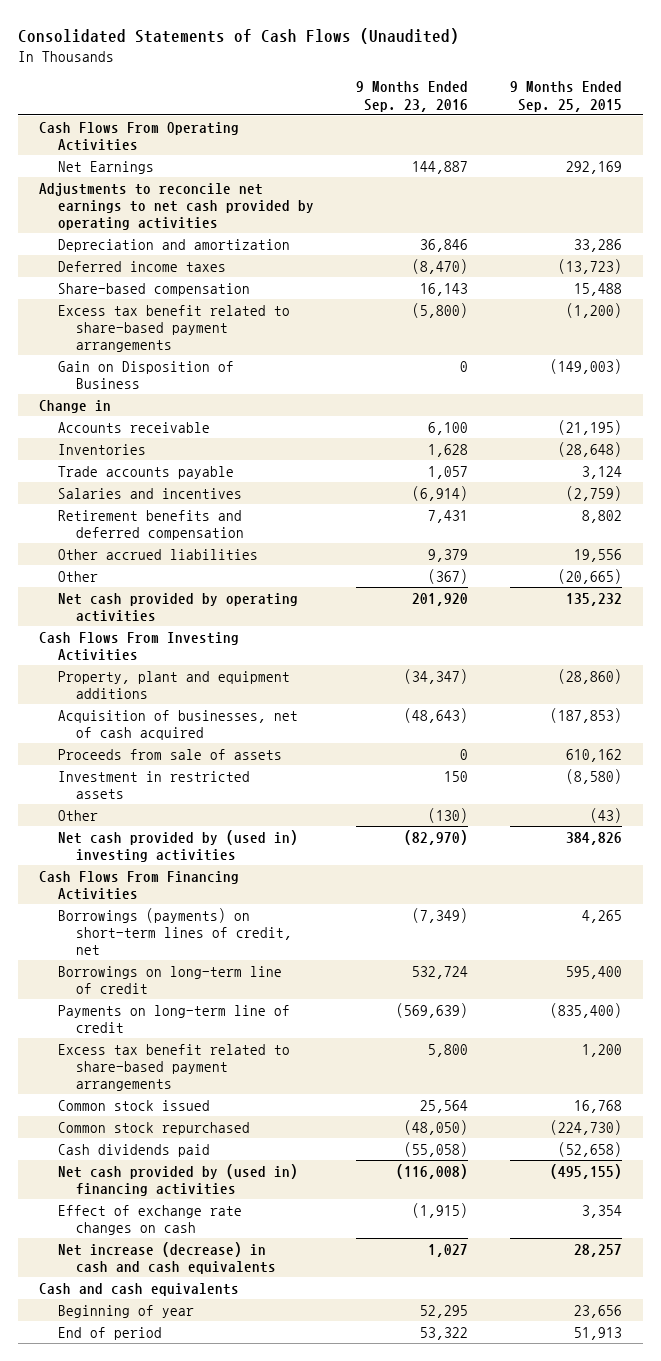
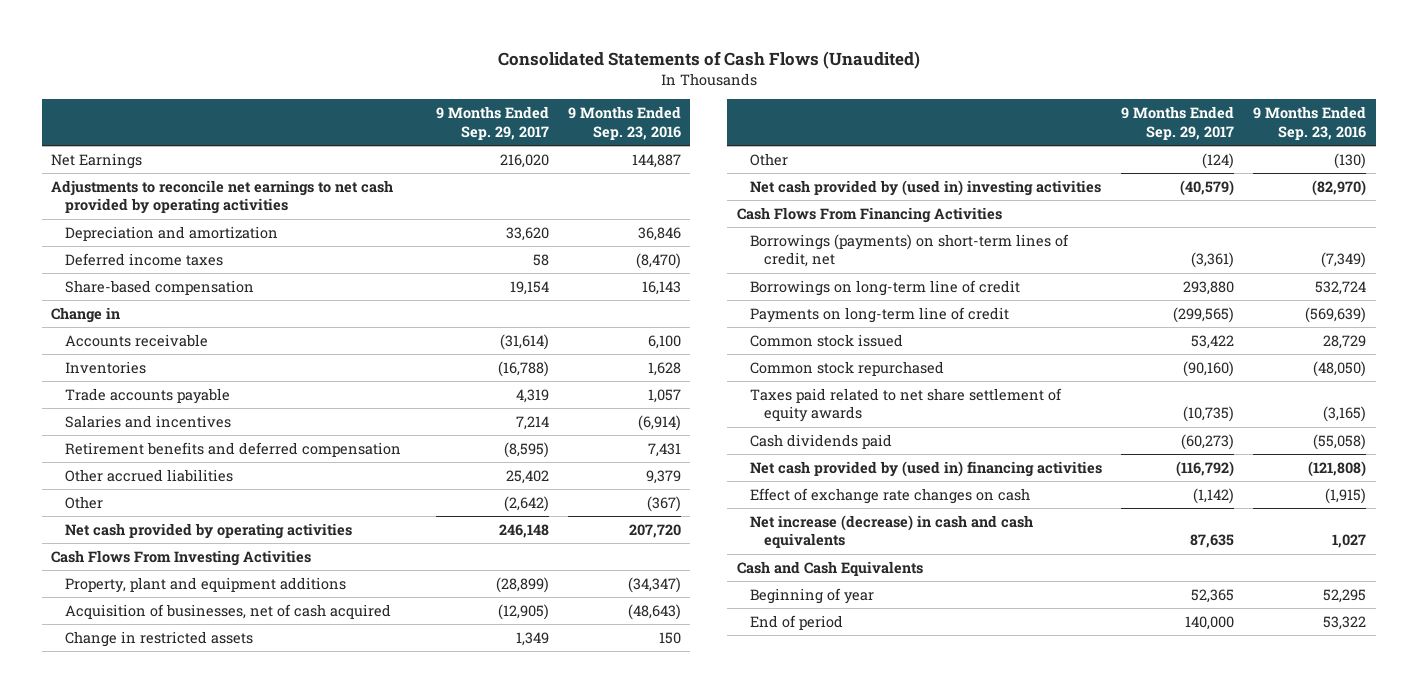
- | 9 Months Ended Sep. 23, 2016 | 9 Months Ended Sep. 25, 2015
+ | 9 Months Ended Sep. 29, 2017 | 9 Months Ended Sep. 23, 2016
- Cash Flows From Operating Activities
- Excess tax benefit related to share-based payment arrangements | (5,800) | (1,200)
- Gain on Disposition of Business | 0 | (149,003)
- Net cash provided by operating activities | 201,920 | 135,232
+ Net cash provided by operating activities | 246,148 | 207,720
- Proceeds from sale of assets | 0 | 610,162
- Investment in restricted assets | 150 | (8,580)
+ Change in restricted assets | 1,349 | 150
- Excess tax benefit related to share-based payment arrangements | 5,800 | 1,200
- Common stock issued | 25,564 | 16,768
+ Common stock issued | 53,422 | 28,729
+ Taxes paid related to net share settlement of equity awards | (10,735) | (3,165)
- Net cash provided by (used in) financing activities | (116,008) | (495,155)
+ Net cash provided by (used in) financing activities | (116,792) | (121,808)
- Cash and cash equivalents
+ Cash and Cash Equivalents

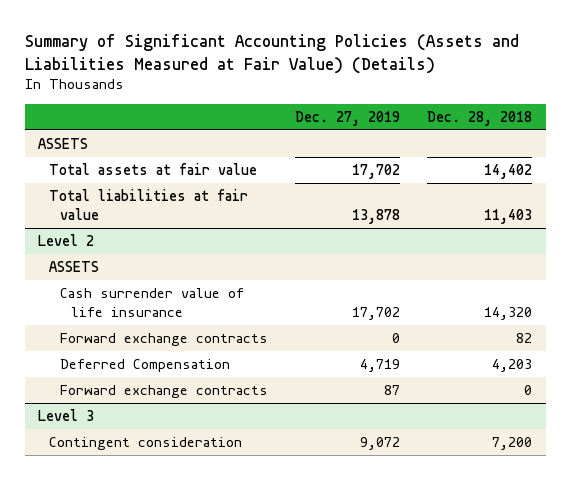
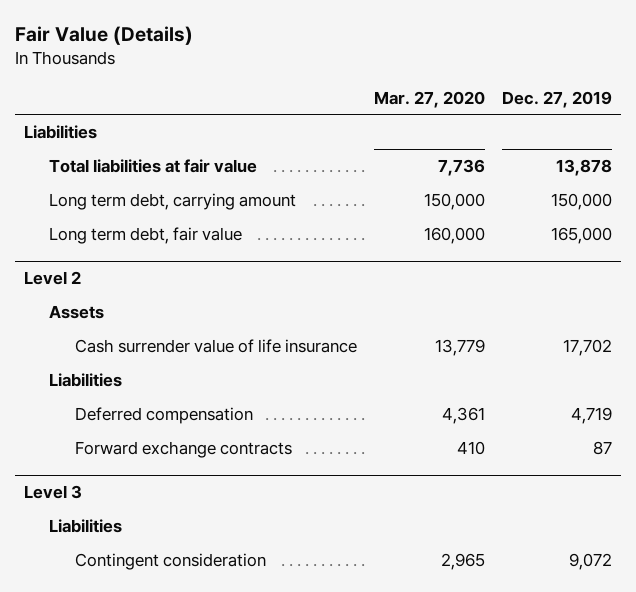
- Summary of Significant Accounting Policies (Assets and Liabilities Measured at Fair Value) (Details)
+ Fair Value (Details)
- | Dec. 27, 2019 | Dec. 28, 2018
+ | Mar. 27, 2020 | Dec. 27, 2019
- ASSETS
- Total assets at fair value | 17,702 | 14,402
+ Liabilities
+ Long term debt, carrying amount | 150,000 | 150,000
+ Long term debt, fair value | 160,000 | 165,000
@ Level 2
- ASSETS
+ Assets
- Forward exchange contracts | 0 | 82
- Deferred Compensation | 4,719 | 4,203
+ Liabilities
+ Deferred compensation | 4,361 | 4,719
@ Level 3
+ Liabilities

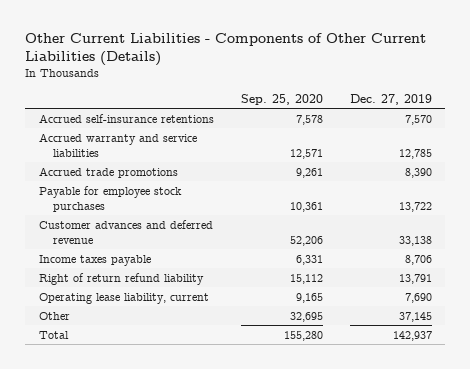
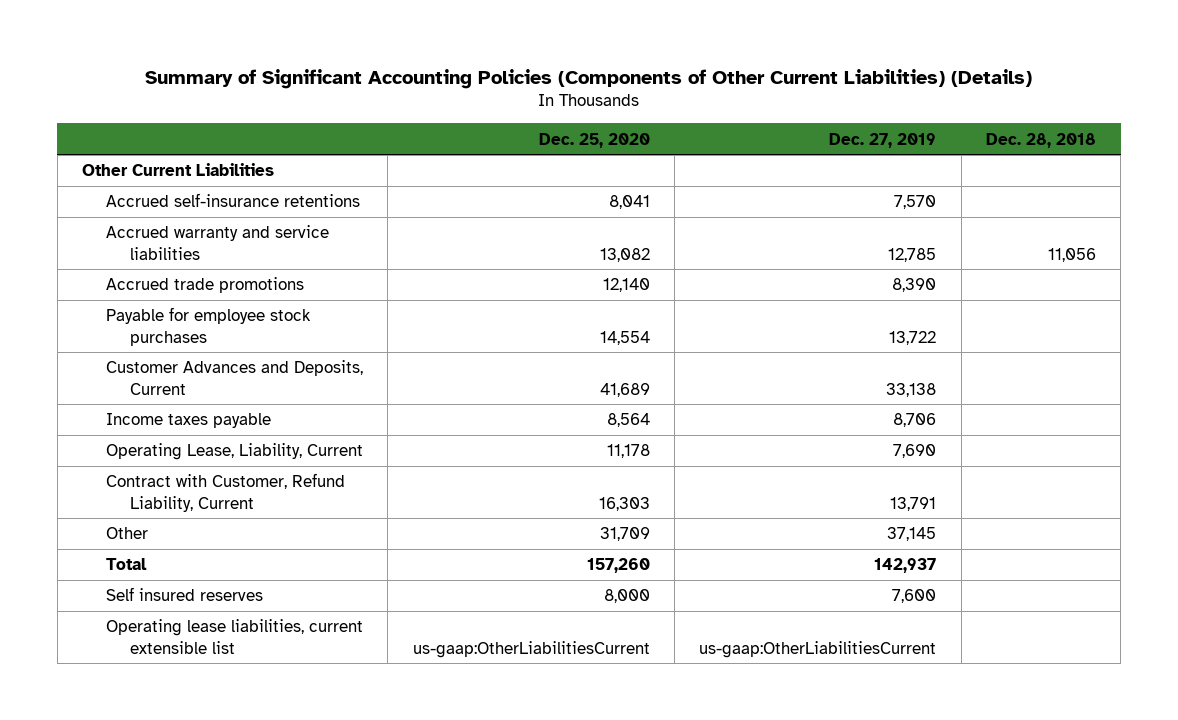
- Other Current Liabilities - Components of Other Current Liabilities (Details)
+ Summary of Significant Accounting Policies (Components of Other Current Liabilities) (Details)
- | Sep. 25, 2020 | Dec. 27, 2019
+ | Dec. 25, 2020 | Dec. 27, 2019 | Dec. 28, 2018
+ Other Current Liabilities
- Customer advances and deferred revenue | 52,206 | 33,138
+ Customer Advances and Deposits, Current | 41,689 | 33,138 |
- Right of return refund liability | 15,112 | 13,791
- Operating lease liability, current | 9,165 | 7,690
+ Operating Lease, Liability, Current | 11,178 | 7,690 |
+ Contract with Customer, Refund Liability, Current | 16,303 | 13,791 |
+ Self insured reserves | 8,000 | 7,600 |
+ Operating lease liabilities, current extensible list | us-gaap:OtherLiabilitiesCurrent | us-gaap:OtherLiabilitiesCurrent |

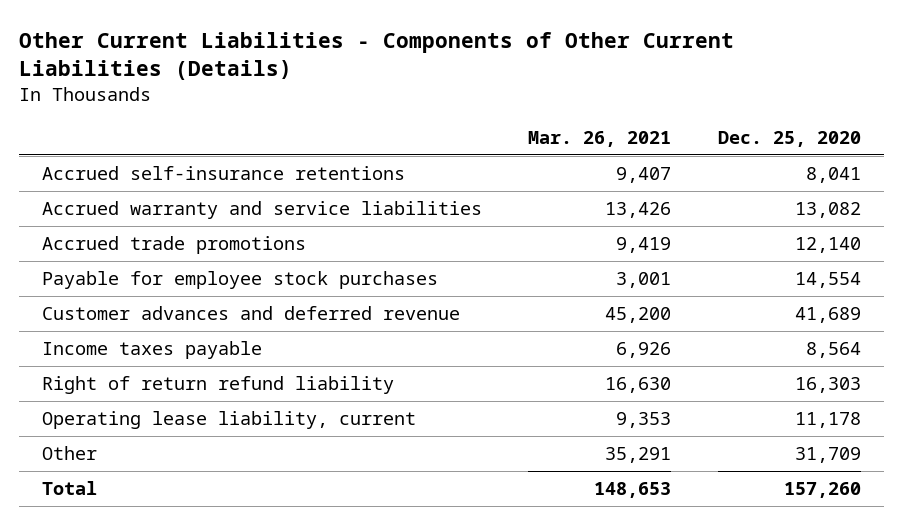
- Summary of Significant Accounting Policies (Components of Other Current Liabilities) (Details)
+ Other Current Liabilities - Components of Other Current Liabilities (Details)
- | Dec. 25, 2020 | Dec. 27, 2019 | Dec. 28, 2018
+ | Mar. 26, 2021 | Dec. 25, 2020
- Other Current Liabilities
- Customer Advances and Deposits, Current | 41,689 | 33,138 |
+ Customer advances and deferred revenue | 45,200 | 41,689
- Operating Lease, Liability, Current | 11,178 | 7,690 |
- Contract with Customer, Refund Liability, Current | 16,303 | 13,791 |
+ Right of return refund liability | 16,630 | 16,303
+ Operating lease liability, current | 9,353 | 11,178
- Self insured reserves | 8,000 | 7,600 |
- Operating lease liabilities, current extensible list | us-gaap:OtherLiabilitiesCurrent | us-gaap:OtherLiabilitiesCurrent |

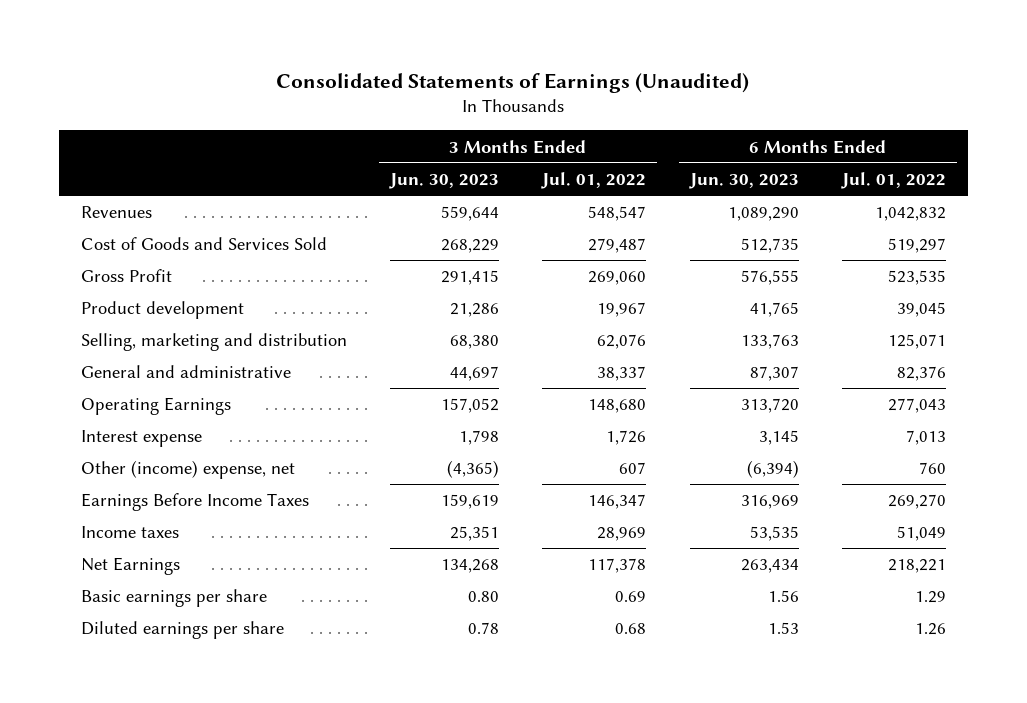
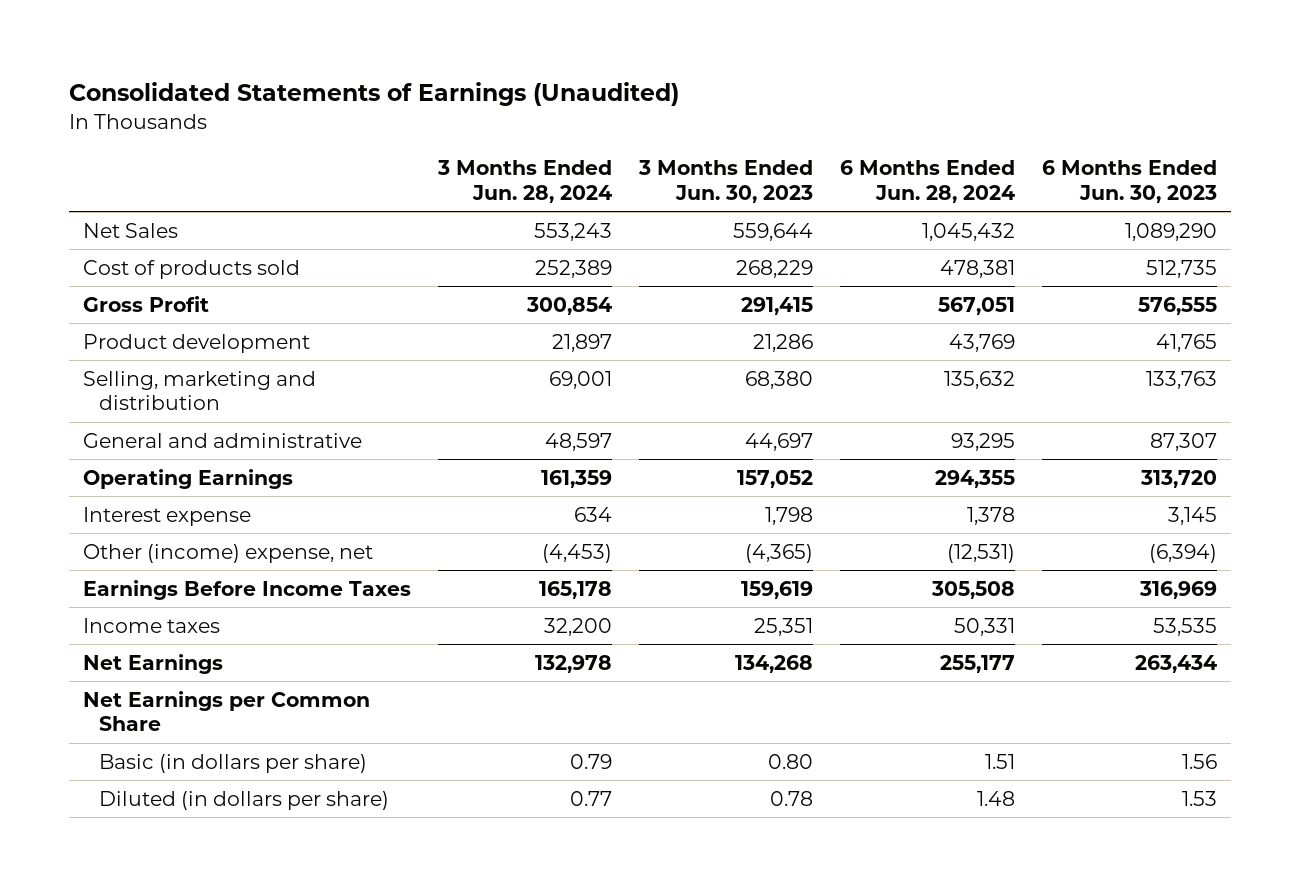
- | 3 Months Ended Jun. 30, 2023 | 3 Months Ended Jul. 01, 2022 | 6 Months Ended Jun. 30, 2023 | 6 Months Ended Jul. 01, 2022
+ | 3 Months Ended Jun. 28, 2024 | 3 Months Ended Jun. 30, 2023 | 6 Months Ended Jun. 28, 2024 | 6 Months Ended Jun. 30, 2023
- Revenues | 559,644 | 548,547 | 1,089,290 | 1,042,832
- Cost of Goods and Services Sold | 268,229 | 279,487 | 512,735 | 519,297
+ Net Sales | 553,243 | 559,644 | 1,045,432 | 1,089,290
+ Cost of products sold | 252,389 | 268,229 | 478,381 | 512,735
- Basic earnings per share | 0.80 | 0.69 | 1.56 | 1.29
- Diluted earnings per share | 0.78 | 0.68 | 1.53 | 1.26
+ Net Earnings per Common Share
+ Basic (in dollars per share) | 0.79 | 0.80 | 1.51 | 1.56
+ Diluted (in dollars per share) | 0.77 | 0.78 | 1.48 | 1.53

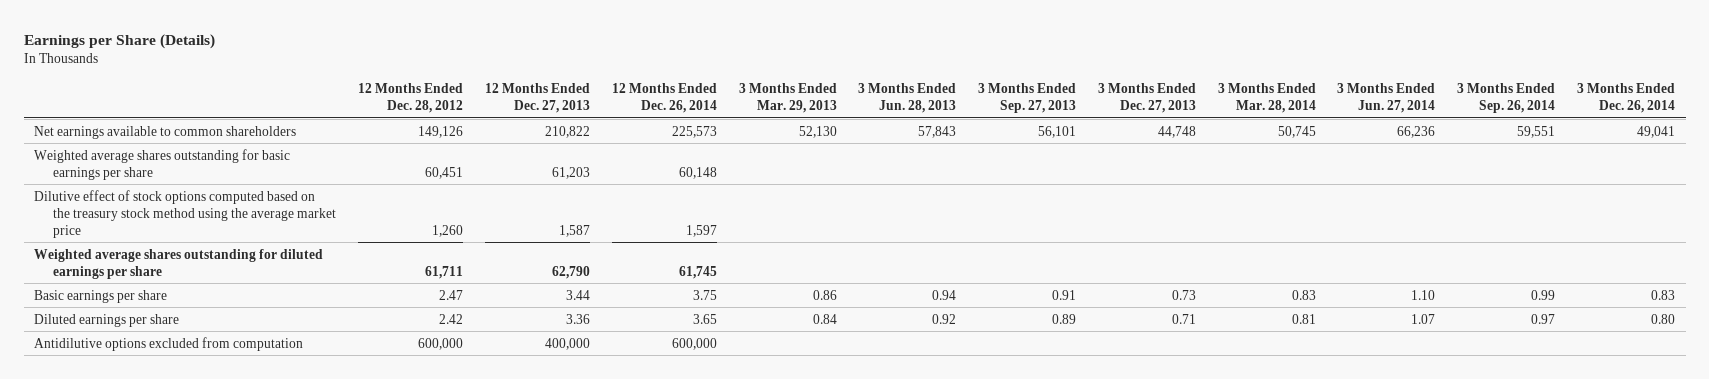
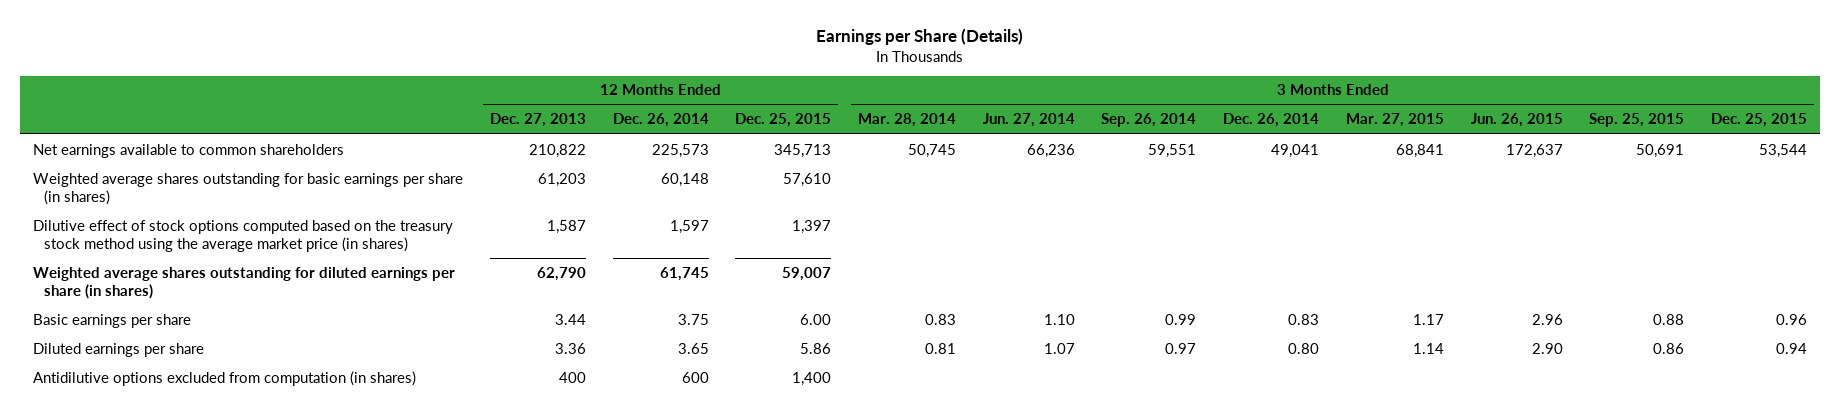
- | 12 Months Ended Dec. 28, 2012 | 12 Months Ended Dec. 27, 2013 | 12 Months Ended Dec. 26, 2014 | 3 Months Ended Mar. 29, 2013 | 3 Months Ended Jun. 28, 2013 | 3 Months Ended Sep. 27, 2013 | 3 Months Ended Dec. 27, 2013 | 3 Months Ended Mar. 28, 2014 | 3 Months Ended Jun. 27, 2014 | 3 Months Ended Sep. 26, 2014 | 3 Months Ended Dec. 26, 2014
+ | 12 Months Ended Dec. 27, 2013 | 12 Months Ended Dec. 26, 2014 | 12 Months Ended Dec. 25, 2015 | 3 Months Ended Mar. 28, 2014 | 3 Months Ended Jun. 27, 2014 | 3 Months Ended Sep. 26, 2014 | 3 Months Ended Dec. 26, 2014 | 3 Months Ended Mar. 27, 2015 | 3 Months Ended Jun. 26, 2015 | 3 Months Ended Sep. 25, 2015 | 3 Months Ended Dec. 25, 2015
- Weighted average shares outstanding for basic earnings per share | 60,451 | 61,203 | 60,148 | | | | | | | |
- Dilutive effect of stock options computed based on the treasury stock method using the average market price | 1,260 | 1,587 | 1,597 | | | | | | | |
- Weighted average shares outstanding for diluted earnings per share | 61,711 | 62,790 | 61,745 | | | | | | | |
+ Weighted average shares outstanding for basic earnings per share (in shares) | 61,203 | 60,148 | 57,610 | | | | | | | |
+ Dilutive effect of stock options computed based on the treasury stock method using the average market price (in shares) | 1,587 | 1,597 | 1,397 | | | | | | | |
+ Weighted average shares outstanding for diluted earnings per share (in shares) | 62,790 | 61,745 | 59,007 | | | | | | | |
- Antidilutive options excluded from computation | 600,000 | 400,000 | 600,000 | | | | | | | |
+ Antidilutive options excluded from computation (in shares) | 400 | 600 | 1,400 | | | | | | | |

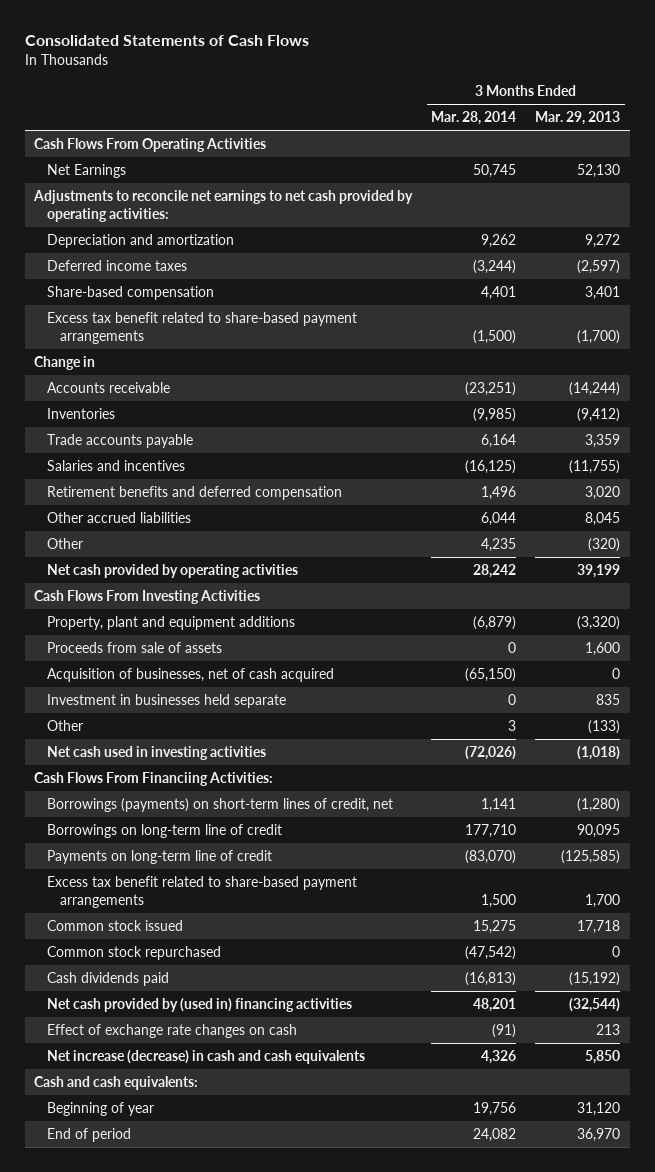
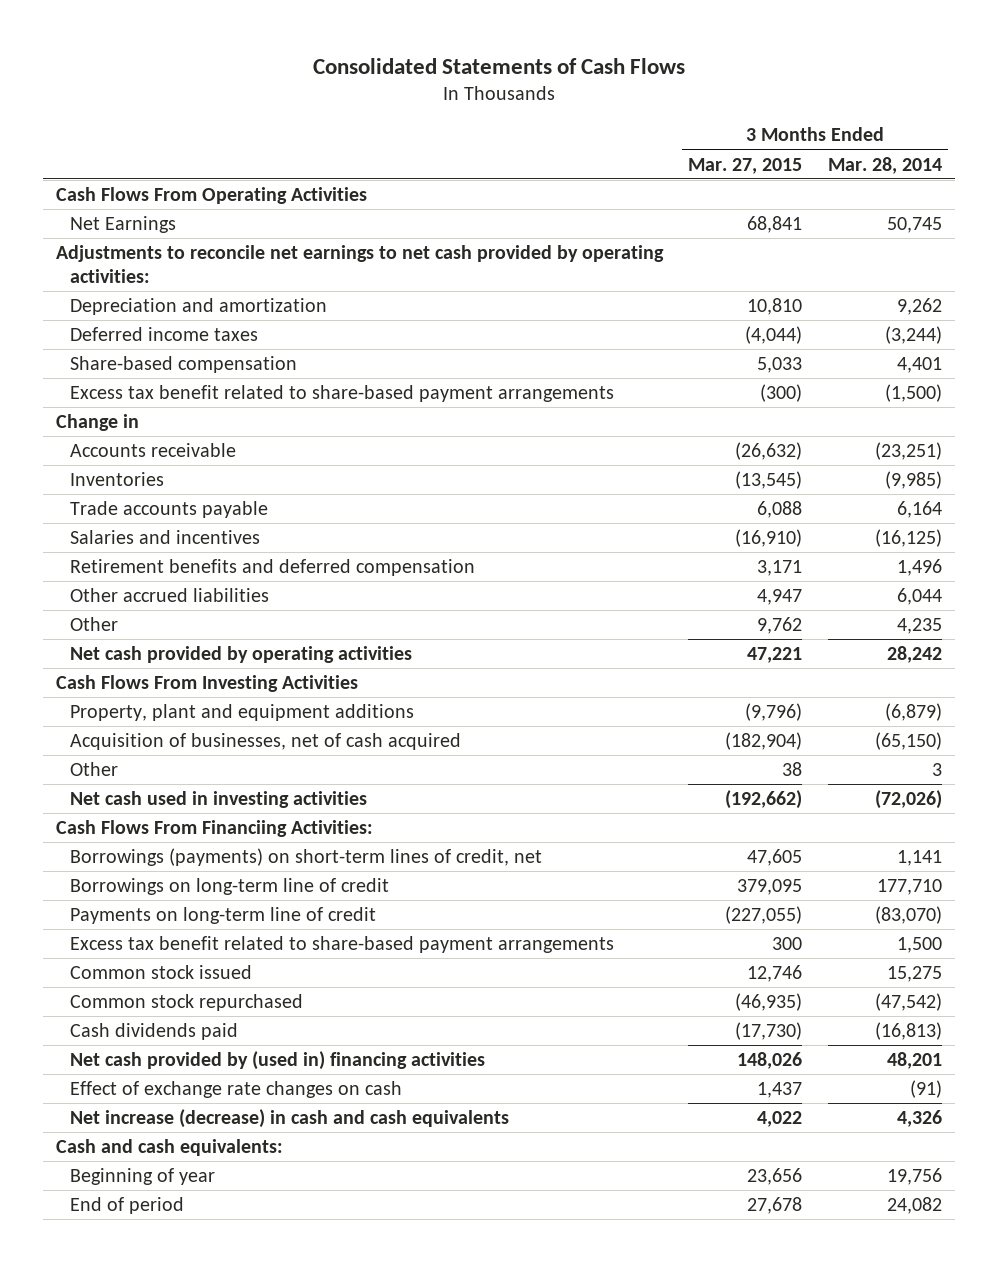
- | 3 Months Ended Mar. 28, 2014 | 3 Months Ended Mar. 29, 2013
+ | 3 Months Ended Mar. 27, 2015 | 3 Months Ended Mar. 28, 2014
- Proceeds from sale of assets | 0 | 1,600
- Investment in businesses held separate | 0 | 835

